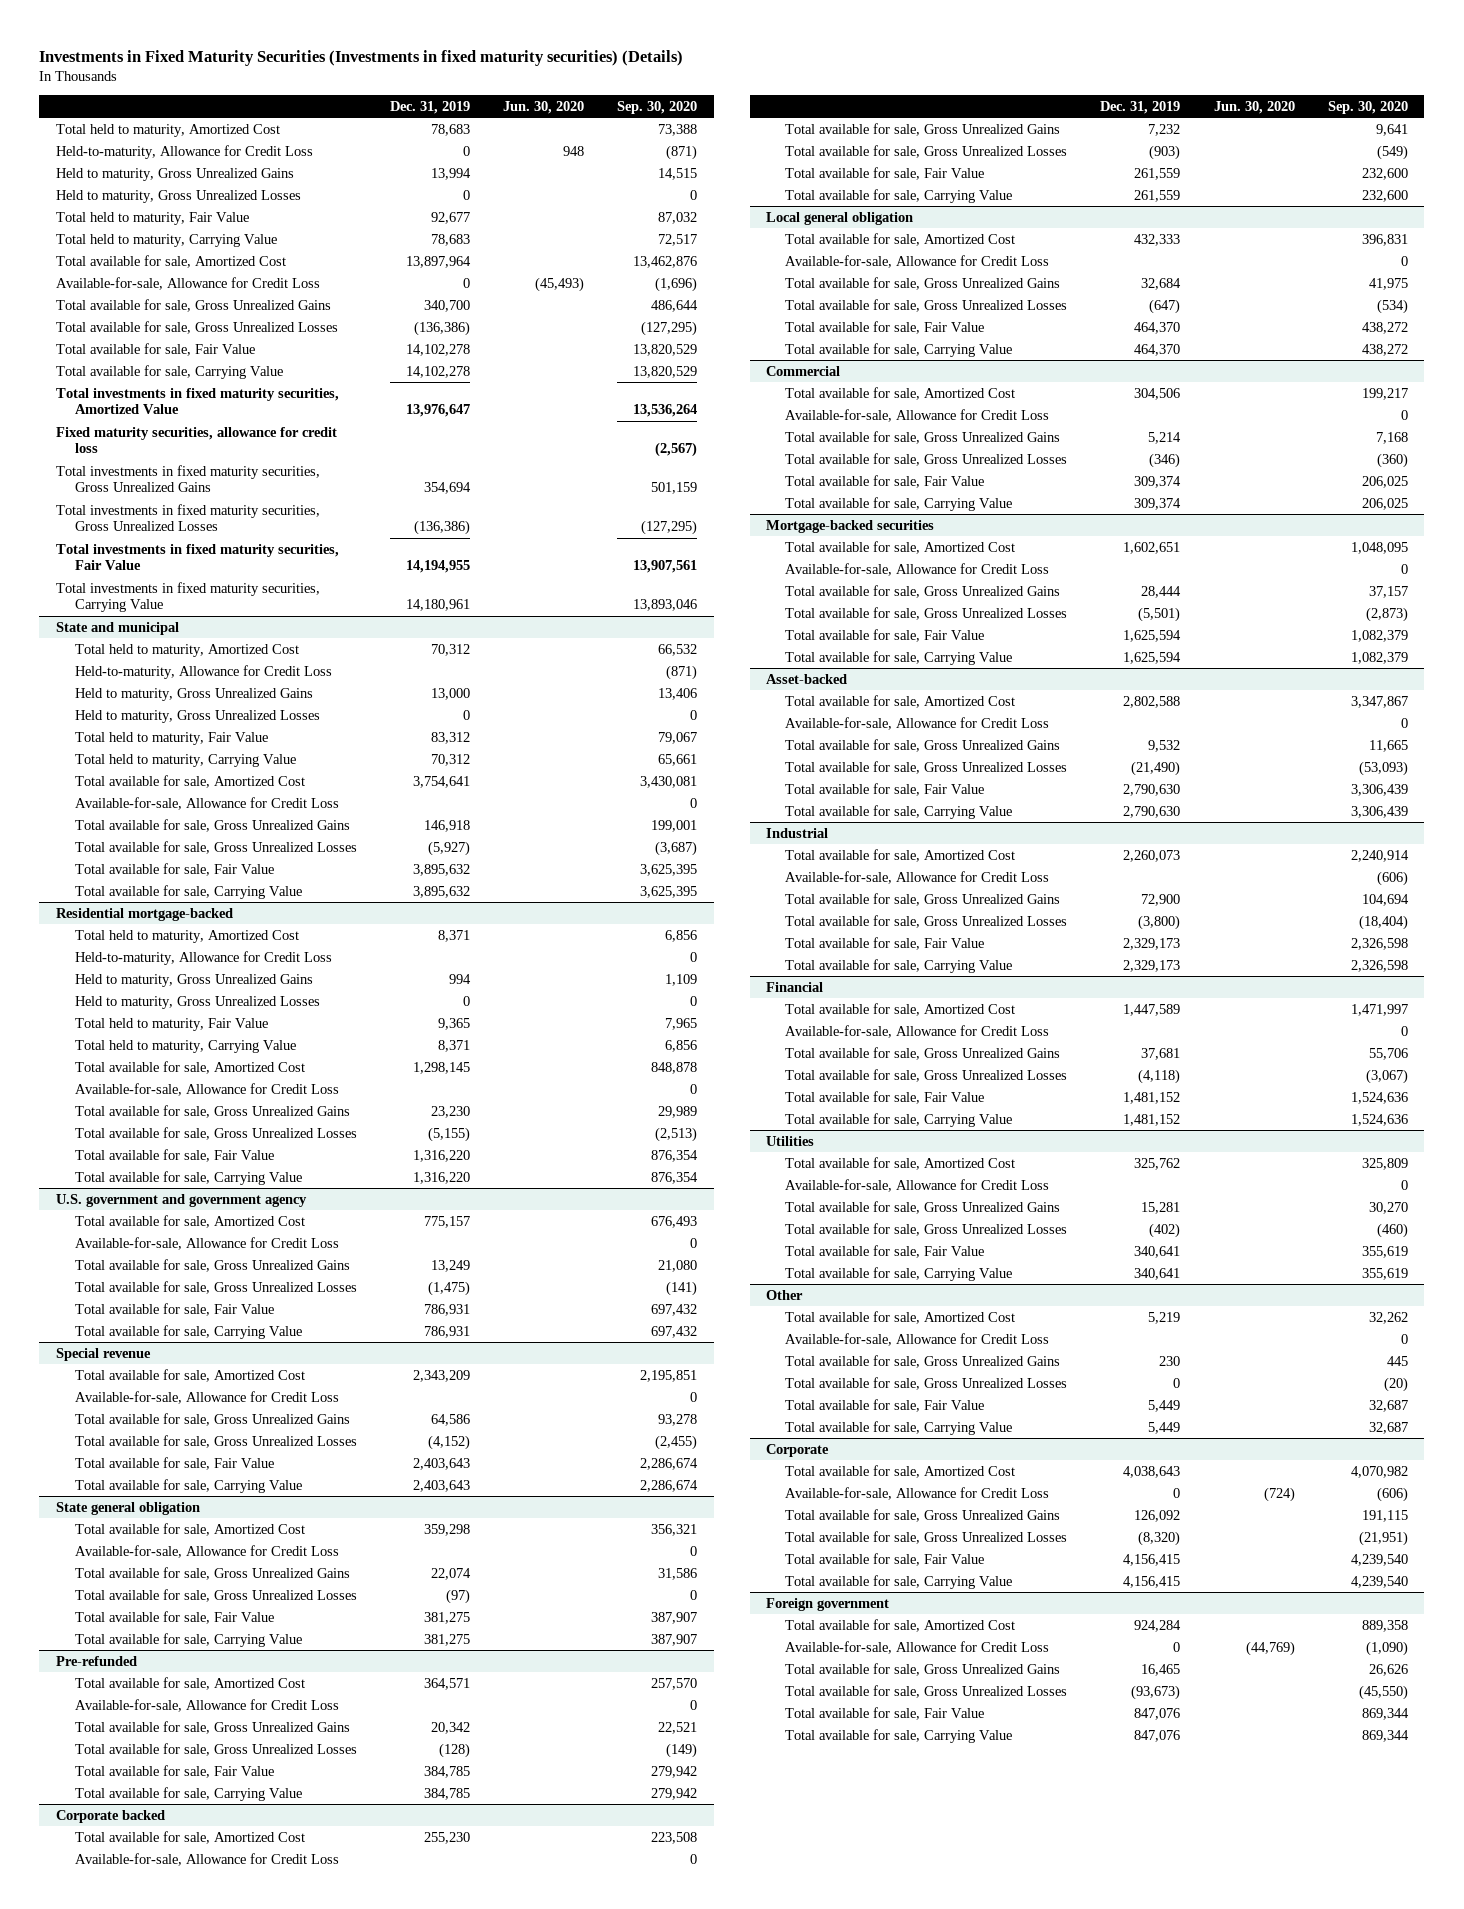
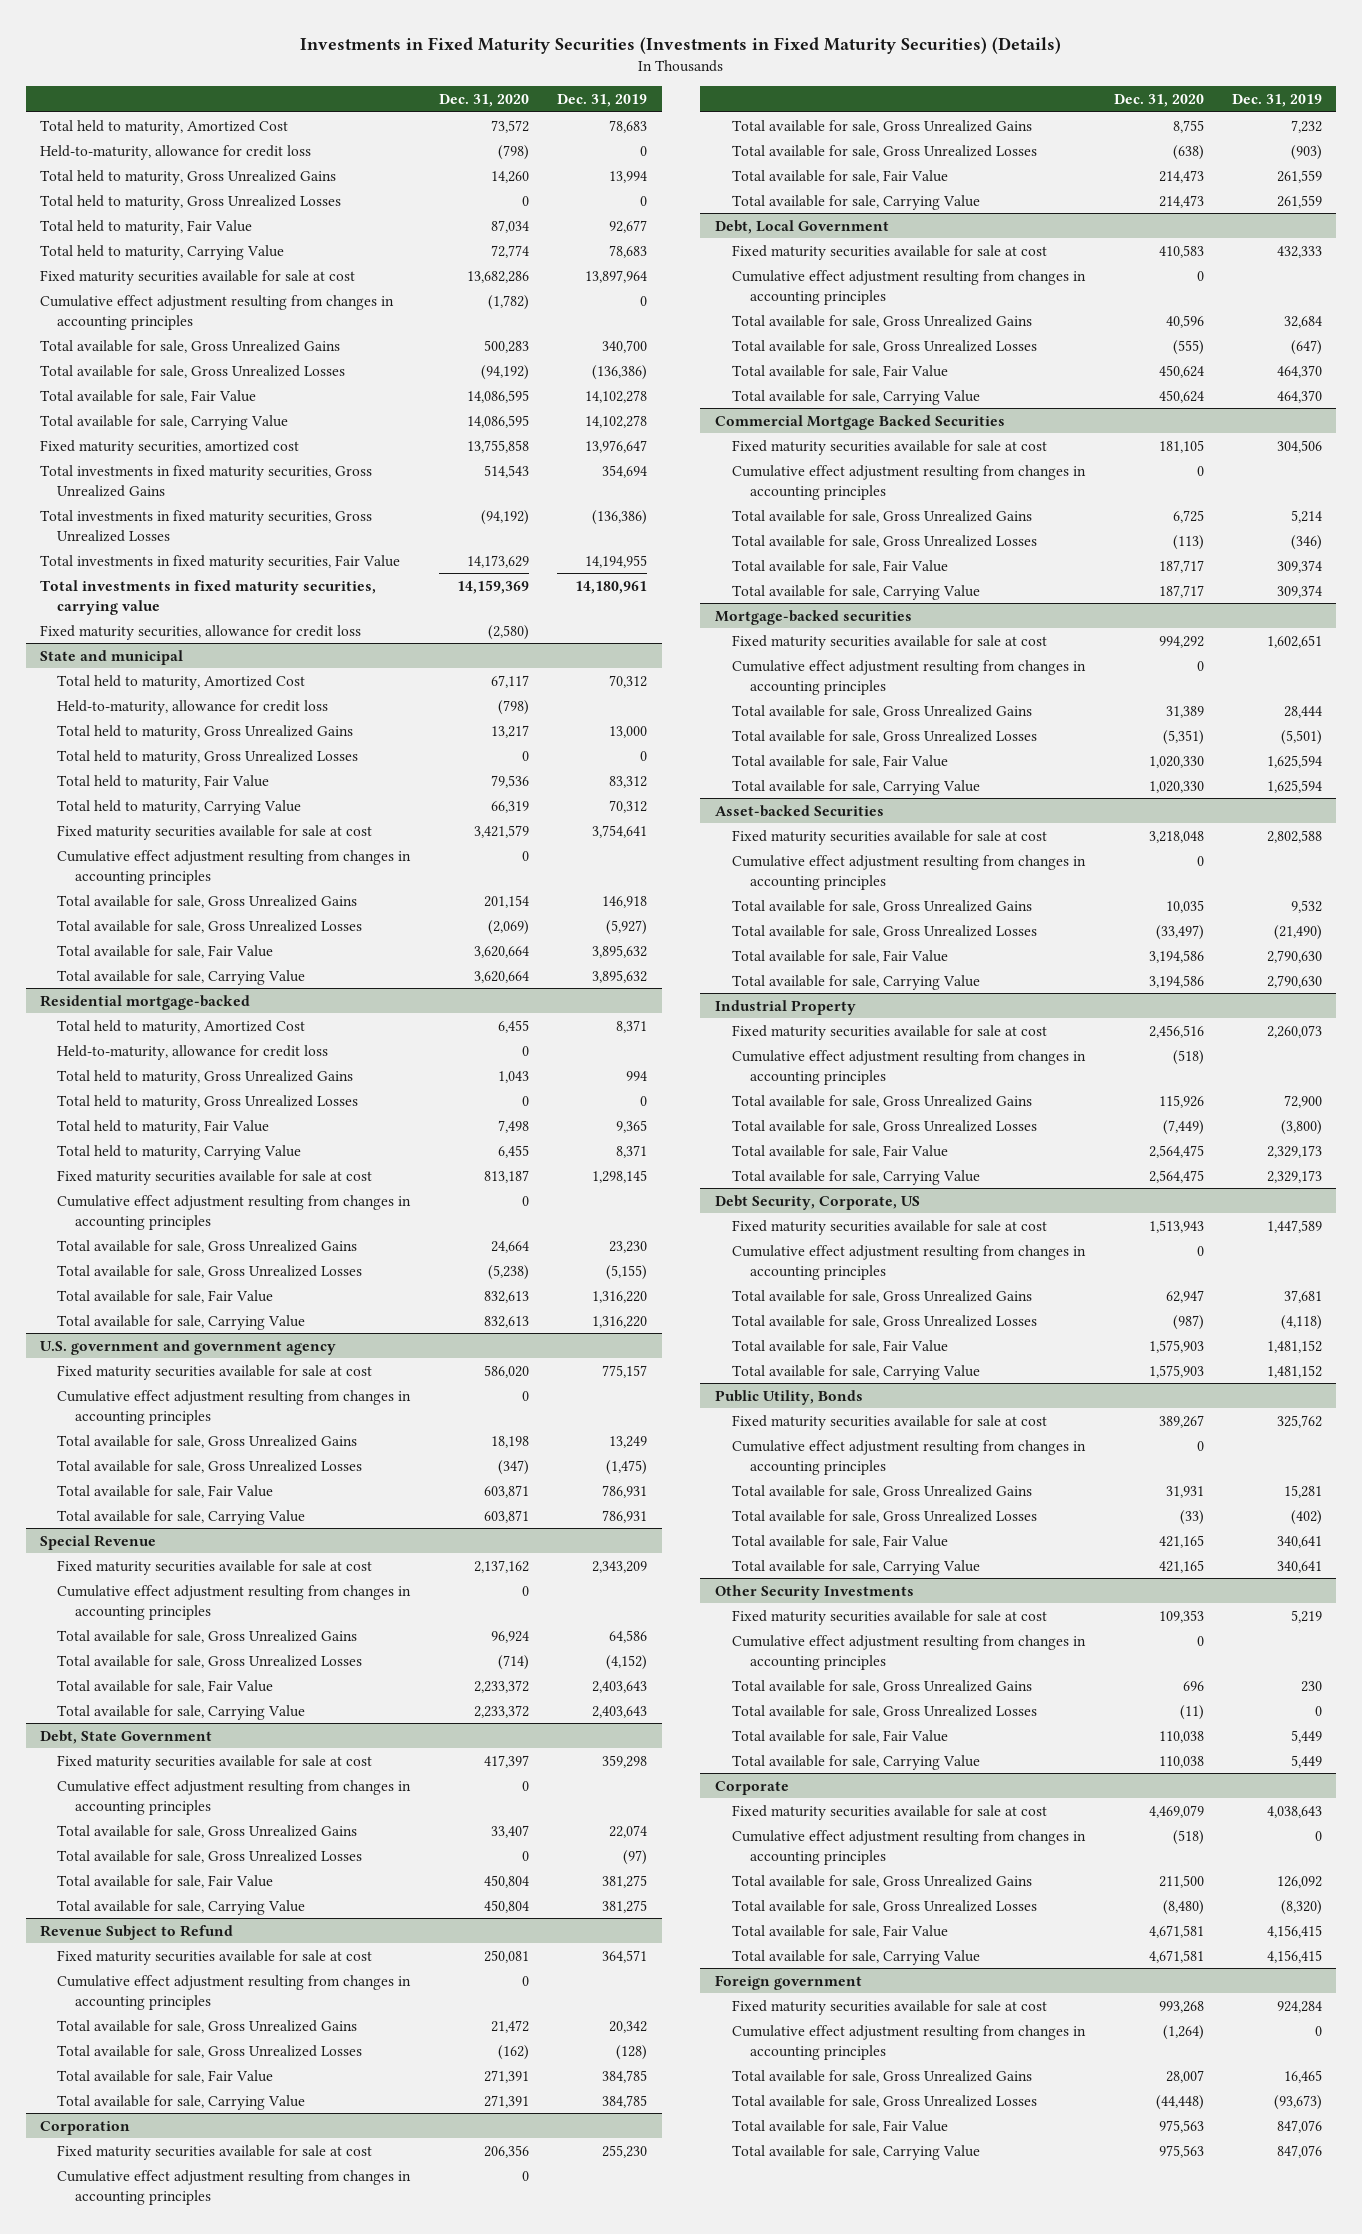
- Investments in Fixed Maturity Securities (Investments in fixed maturity securities) (Details)
+ Investments in Fixed Maturity Securities (Investments in Fixed Maturity Securities) (Details)
- | Dec. 31, 2019 | Jun. 30, 2020 | Sep. 30, 2020
+ | Dec. 31, 2020 | Dec. 31, 2019
- Held-to-maturity, Allowance for Credit Loss | 0 | 948 | (871)
- Held to maturity, Gross Unrealized Gains | 13,994 | | 14,515
- Held to maturity, Gross Unrealized Losses | 0 | | 0
+ Held-to-maturity, allowance for credit loss | (798) | 0
+ Total held to maturity, Gross Unrealized Gains | 14,260 | 13,994
+ Total held to maturity, Gross Unrealized Losses | 0 | 0
- Total available for sale, Amortized Cost | 13,897,964 | | 13,462,876
- Available-for-sale, Allowance for Credit Loss | 0 | (45,493) | (1,696)
+ Fixed maturity securities available for sale at cost | 13,682,286 | 13,897,964
+ Cumulative effect adjustment resulting from changes in accounting principles | (1,782) | 0
- Total investments in fixed maturity securities, Amortized Value | 13,976,647 | | 13,536,264
+ Fixed maturity securities, amortized cost | 13,755,858 | 13,976,647
- Total investments in fixed maturity securities, Carrying Value | 14,180,961 | | 13,893,046
+ Total investments in fixed maturity securities, carrying value | 14,159,369 | 14,180,961
moved down: Fixed maturity securities, allowance for credit loss | (2,580) |
@ State and municipal
- Held-to-maturity, Allowance for Credit Loss | | | (871)
- Held to maturity, Gross Unrealized Gains | 13,000 | | 13,406
- Held to maturity, Gross Unrealized Losses | 0 | | 0
+ Held-to-maturity, allowance for credit loss | (798) |
+ Total held to maturity, Gross Unrealized Gains | 13,217 | 13,000
+ Total held to maturity, Gross Unrealized Losses | 0 | 0
- Total available for sale, Amortized Cost | 3,754,641 | | 3,430,081
- Available-for-sale, Allowance for Credit Loss | | | 0
+ Fixed maturity securities available for sale at cost | 3,421,579 | 3,754,641
+ Cumulative effect adjustment resulting from changes in accounting principles | 0 |
@ Residential mortgage-backed
- Held-to-maturity, Allowance for Credit Loss | | | 0
- Held to maturity, Gross Unrealized Gains | 994 | | 1,109
- Held to maturity, Gross Unrealized Losses | 0 | | 0
+ Held-to-maturity, allowance for credit loss | 0 |
+ Total held to maturity, Gross Unrealized Gains | 1,043 | 994
+ Total held to maturity, Gross Unrealized Losses | 0 | 0
- Total available for sale, Amortized Cost | 1,298,145 | | 848,878
- Available-for-sale, Allowance for Credit Loss | | | 0
+ Fixed maturity securities available for sale at cost | 813,187 | 1,298,145
+ Cumulative effect adjustment resulting from changes in accounting principles | 0 |
@ U.S. government and government agency
- Total available for sale, Amortized Cost | 775,157 | | 676,493
- Available-for-sale, Allowance for Credit Loss | | | 0
+ Fixed maturity securities available for sale at cost | 586,020 | 775,157
+ Cumulative effect adjustment resulting from changes in accounting principles | 0 |
- Special revenue
- Total available for sale, Amortized Cost | 2,343,209 | | 2,195,851
- Available-for-sale, Allowance for Credit Loss | | | 0
+ Special Revenue
+ Fixed maturity securities available for sale at cost | 2,137,162 | 2,343,209
+ Cumulative effect adjustment resulting from changes in accounting principles | 0 |
- State general obligation
- Total available for sale, Amortized Cost | 359,298 | | 356,321
- Available-for-sale, Allowance for Credit Loss | | | 0
+ Debt, State Government
+ Fixed maturity securities available for sale at cost | 417,397 | 359,298
+ Cumulative effect adjustment resulting from changes in accounting principles | 0 |
- Pre-refunded
- Total available for sale, Amortized Cost | 364,571 | | 257,570
- Available-for-sale, Allowance for Credit Loss | | | 0
+ Revenue Subject to Refund
+ Fixed maturity securities available for sale at cost | 250,081 | 364,571
+ Cumulative effect adjustment resulting from changes in accounting principles | 0 |
- Corporate backed
- Total available for sale, Amortized Cost | 255,230 | | 223,508
- Available-for-sale, Allowance for Credit Loss | | | 0
+ Corporation
+ Fixed maturity securities available for sale at cost | 206,356 | 255,230
+ Cumulative effect adjustment resulting from changes in accounting principles | 0 |
- Local general obligation
- Total available for sale, Amortized Cost | 432,333 | | 396,831
- Available-for-sale, Allowance for Credit Loss | | | 0
+ Debt, Local Government
+ Fixed maturity securities available for sale at cost | 410,583 | 432,333
+ Cumulative effect adjustment resulting from changes in accounting principles | 0 |
- Commercial
- Total available for sale, Amortized Cost | 304,506 | | 199,217
- Available-for-sale, Allowance for Credit Loss | | | 0
+ Commercial Mortgage Backed Securities
+ Fixed maturity securities available for sale at cost | 181,105 | 304,506
+ Cumulative effect adjustment resulting from changes in accounting principles | 0 |
@ Mortgage-backed securities
- Total available for sale, Amortized Cost | 1,602,651 | | 1,048,095
- Available-for-sale, Allowance for Credit Loss | | | 0
+ Fixed maturity securities available for sale at cost | 994,292 | 1,602,651
+ Cumulative effect adjustment resulting from changes in accounting principles | 0 |
- Asset-backed
- Total available for sale, Amortized Cost | 2,802,588 | | 3,347,867
- Available-for-sale, Allowance for Credit Loss | | | 0
+ Asset-backed Securities
+ Fixed maturity securities available for sale at cost | 3,218,048 | 2,802,588
+ Cumulative effect adjustment resulting from changes in accounting principles | 0 |
- Industrial
- Total available for sale, Amortized Cost | 2,260,073 | | 2,240,914
- Available-for-sale, Allowance for Credit Loss | | | (606)
+ Industrial Property
+ Fixed maturity securities available for sale at cost | 2,456,516 | 2,260,073
+ Cumulative effect adjustment resulting from changes in accounting principles | (518) |
- Financial
- Total available for sale, Amortized Cost | 1,447,589 | | 1,471,997
- Available-for-sale, Allowance for Credit Loss | | | 0
+ Debt Security, Corporate, US
+ Fixed maturity securities available for sale at cost | 1,513,943 | 1,447,589
+ Cumulative effect adjustment resulting from changes in accounting principles | 0 |
- Utilities
- Total available for sale, Amortized Cost | 325,762 | | 325,809
- Available-for-sale, Allowance for Credit Loss | | | 0
+ Public Utility, Bonds
+ Fixed maturity securities available for sale at cost | 389,267 | 325,762
+ Cumulative effect adjustment resulting from changes in accounting principles | 0 |
- Other
- Total available for sale, Amortized Cost | 5,219 | | 32,262
- Available-for-sale, Allowance for Credit Loss | | | 0
+ Other Security Investments
+ Fixed maturity securities available for sale at cost | 109,353 | 5,219
+ Cumulative effect adjustment resulting from changes in accounting principles | 0 |
@ Corporate
- Total available for sale, Amortized Cost | 4,038,643 | | 4,070,982
- Available-for-sale, Allowance for Credit Loss | 0 | (724) | (606)
+ Fixed maturity securities available for sale at cost | 4,469,079 | 4,038,643
+ Cumulative effect adjustment resulting from changes in accounting principles | (518) | 0
@ Foreign government
- Total available for sale, Amortized Cost | 924,284 | | 889,358
- Available-for-sale, Allowance for Credit Loss | 0 | (44,769) | (1,090)
+ Fixed maturity securities available for sale at cost | 993,268 | 924,284
+ Cumulative effect adjustment resulting from changes in accounting principles | (1,264) | 0

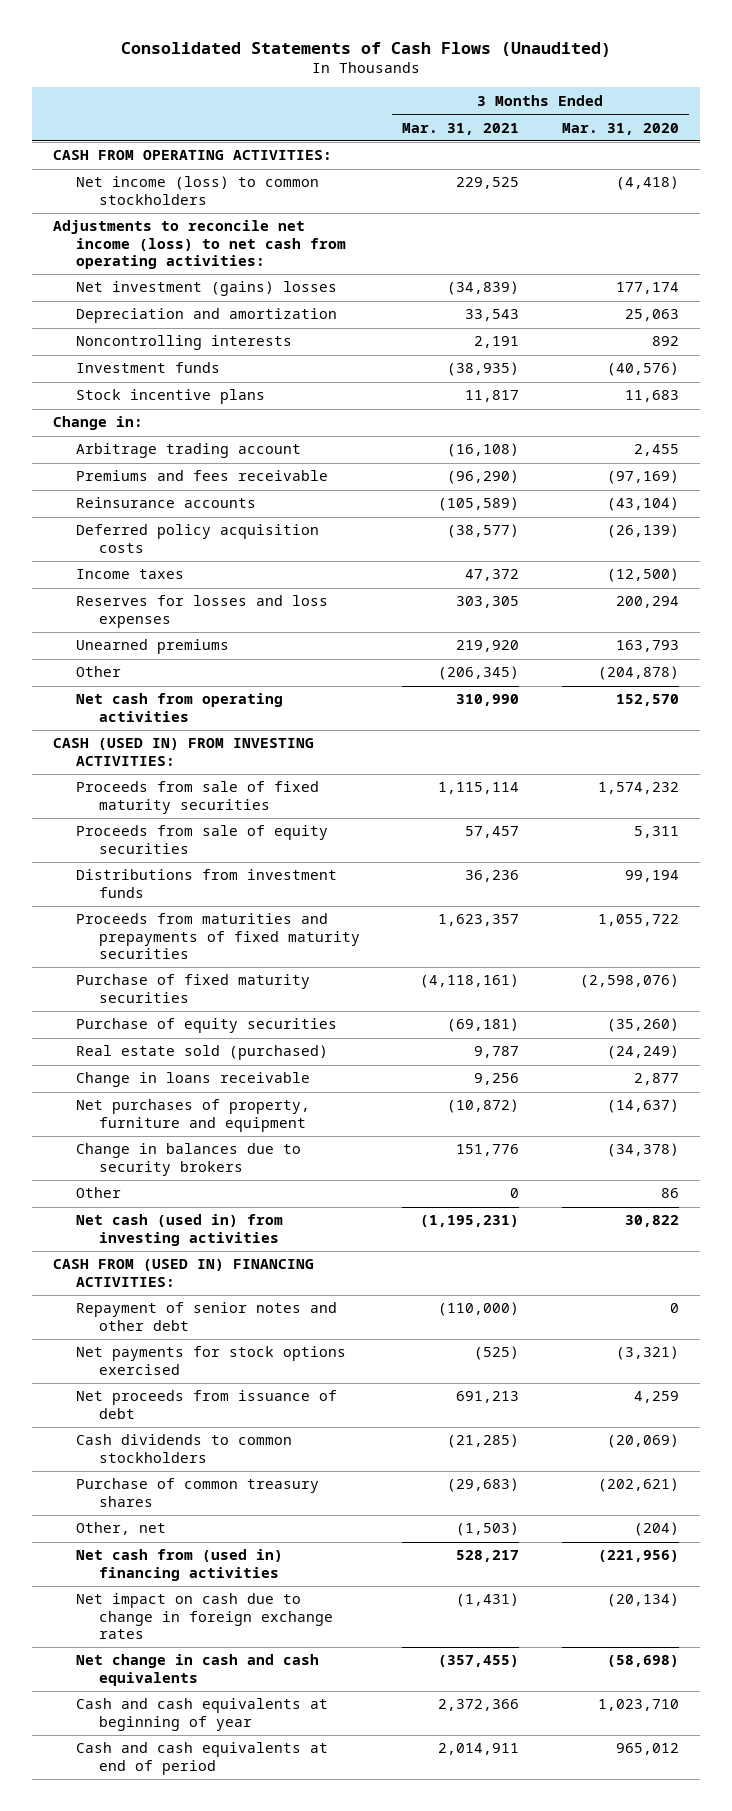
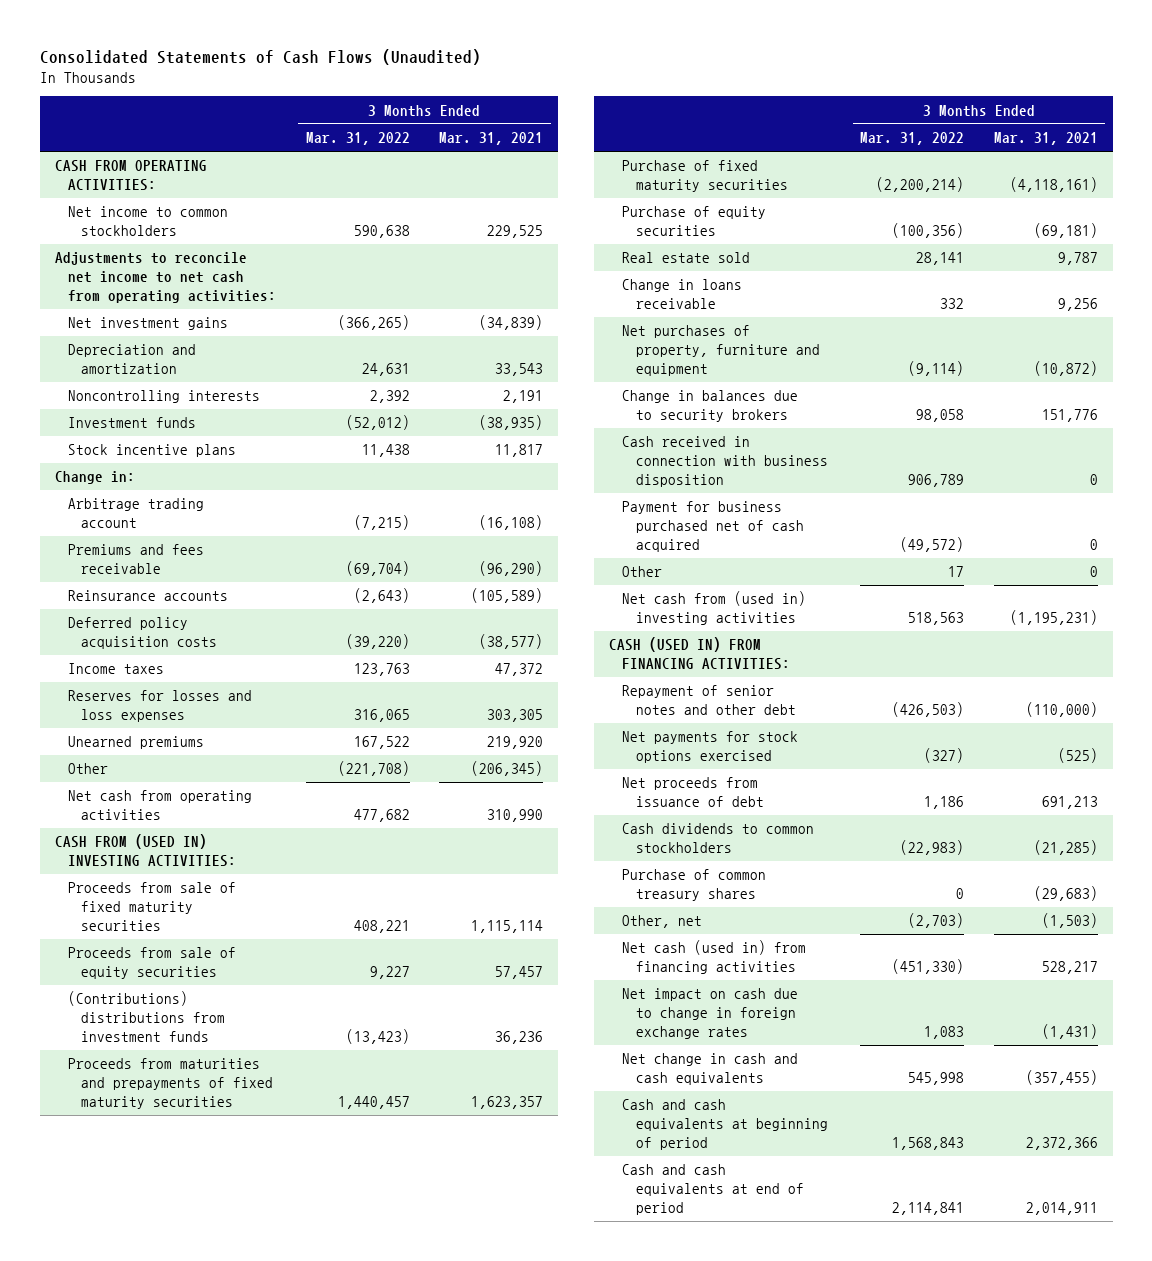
- | 3 Months Ended Mar. 31, 2021 | 3 Months Ended Mar. 31, 2020
+ | 3 Months Ended Mar. 31, 2022 | 3 Months Ended Mar. 31, 2021
- Net income (loss) to common stockholders | 229,525 | (4,418)
- Adjustments to reconcile net income (loss) to net cash from operating activities:
- Net investment (gains) losses | (34,839) | 177,174
+ Net income to common stockholders | 590,638 | 229,525
+ Adjustments to reconcile net income to net cash from operating activities:
+ Net investment gains | (366,265) | (34,839)
- CASH (USED IN) FROM INVESTING ACTIVITIES:
+ CASH FROM (USED IN) INVESTING ACTIVITIES:
- Distributions from investment funds | 36,236 | 99,194
+ (Contributions) distributions from investment funds | (13,423) | 36,236
- Real estate sold (purchased) | 9,787 | (24,249)
+ Real estate sold | 28,141 | 9,787
+ Cash received in connection with business disposition | 906,789 | 0
+ Payment for business purchased net of cash acquired | (49,572) | 0
- Net cash (used in) from investing activities | (1,195,231) | 30,822
- CASH FROM (USED IN) FINANCING ACTIVITIES:
+ Net cash from (used in) investing activities | 518,563 | (1,195,231)
+ CASH (USED IN) FROM FINANCING ACTIVITIES:
- Net cash from (used in) financing activities | 528,217 | (221,956)
+ Net cash (used in) from financing activities | (451,330) | 528,217
- Cash and cash equivalents at beginning of year | 2,372,366 | 1,023,710
+ Cash and cash equivalents at beginning of period | 1,568,843 | 2,372,366

